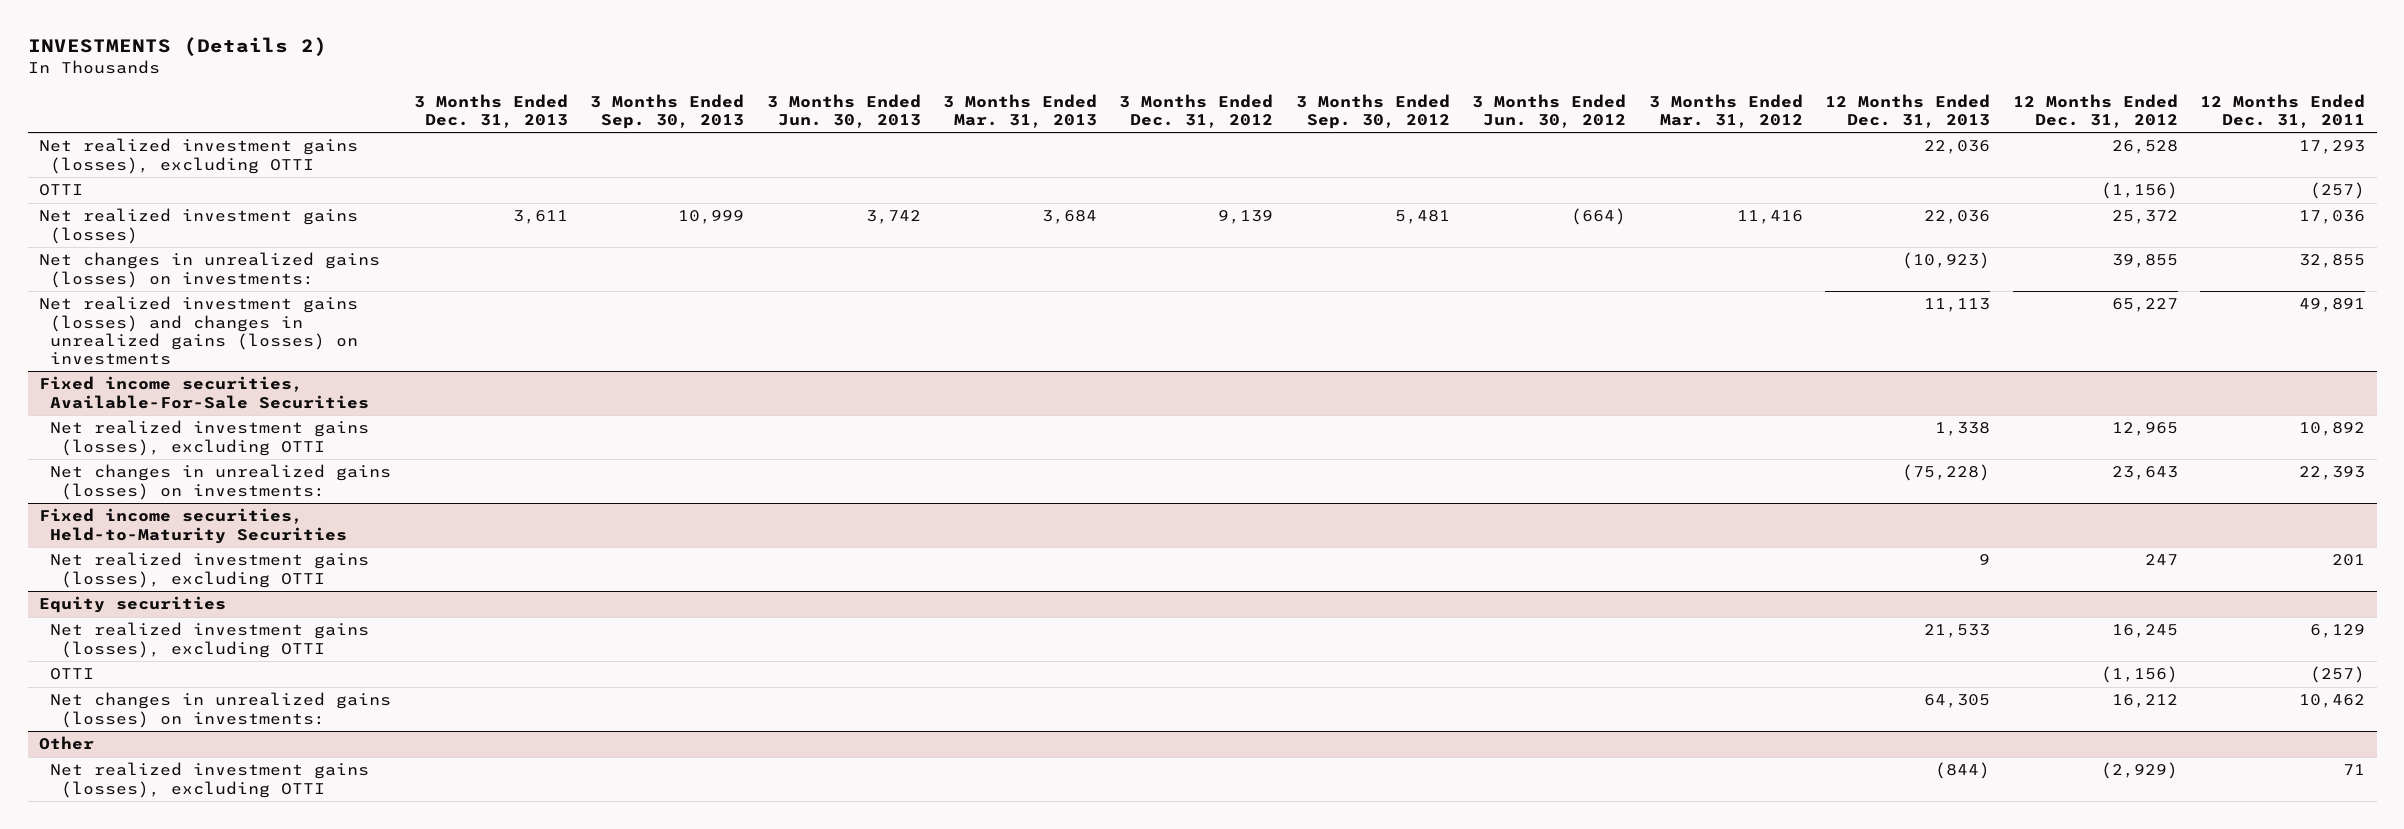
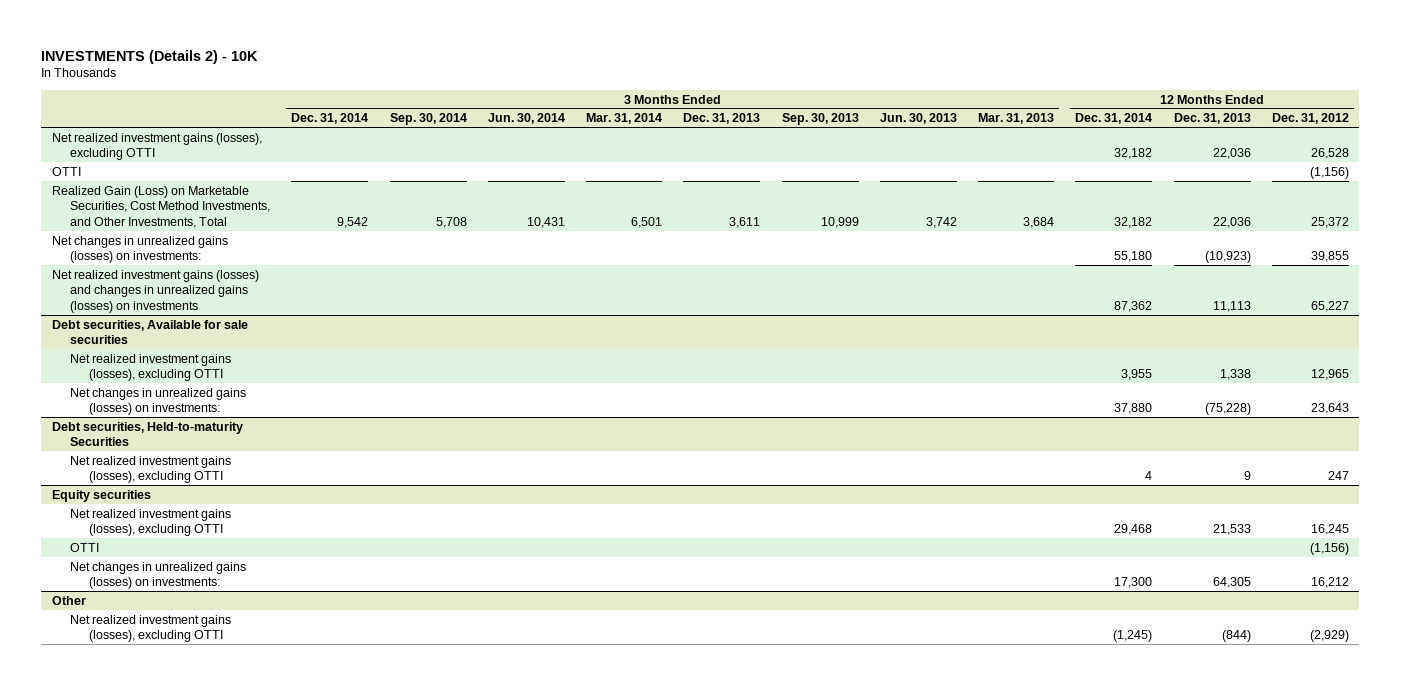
- INVESTMENTS (Details 2)
+ INVESTMENTS (Details 2) - 10K
- | 3 Months Ended Dec. 31, 2013 | 3 Months Ended Sep. 30, 2013 | 3 Months Ended Jun. 30, 2013 | 3 Months Ended Mar. 31, 2013 | 3 Months Ended Dec. 31, 2012 | 3 Months Ended Sep. 30, 2012 | 3 Months Ended Jun. 30, 2012 | 3 Months Ended Mar. 31, 2012 | 12 Months Ended Dec. 31, 2013 | 12 Months Ended Dec. 31, 2012 | 12 Months Ended Dec. 31, 2011
+ | 3 Months Ended Dec. 31, 2014 | 3 Months Ended Sep. 30, 2014 | 3 Months Ended Jun. 30, 2014 | 3 Months Ended Mar. 31, 2014 | 3 Months Ended Dec. 31, 2013 | 3 Months Ended Sep. 30, 2013 | 3 Months Ended Jun. 30, 2013 | 3 Months Ended Mar. 31, 2013 | 12 Months Ended Dec. 31, 2014 | 12 Months Ended Dec. 31, 2013 | 12 Months Ended Dec. 31, 2012
- Net realized investment gains (losses) | 3,611 | 10,999 | 3,742 | 3,684 | 9,139 | 5,481 | (664) | 11,416 | 22,036 | 25,372 | 17,036
+ Realized Gain (Loss) on Marketable Securities, Cost Method Investments, and Other Investments, Total | 9,542 | 5,708 | 10,431 | 6,501 | 3,611 | 10,999 | 3,742 | 3,684 | 32,182 | 22,036 | 25,372
- Fixed income securities, Available-For-Sale Securities
+ Debt securities, Available for sale securities
- Fixed income securities, Held-to-Maturity Securities
+ Debt securities, Held-to-maturity Securities

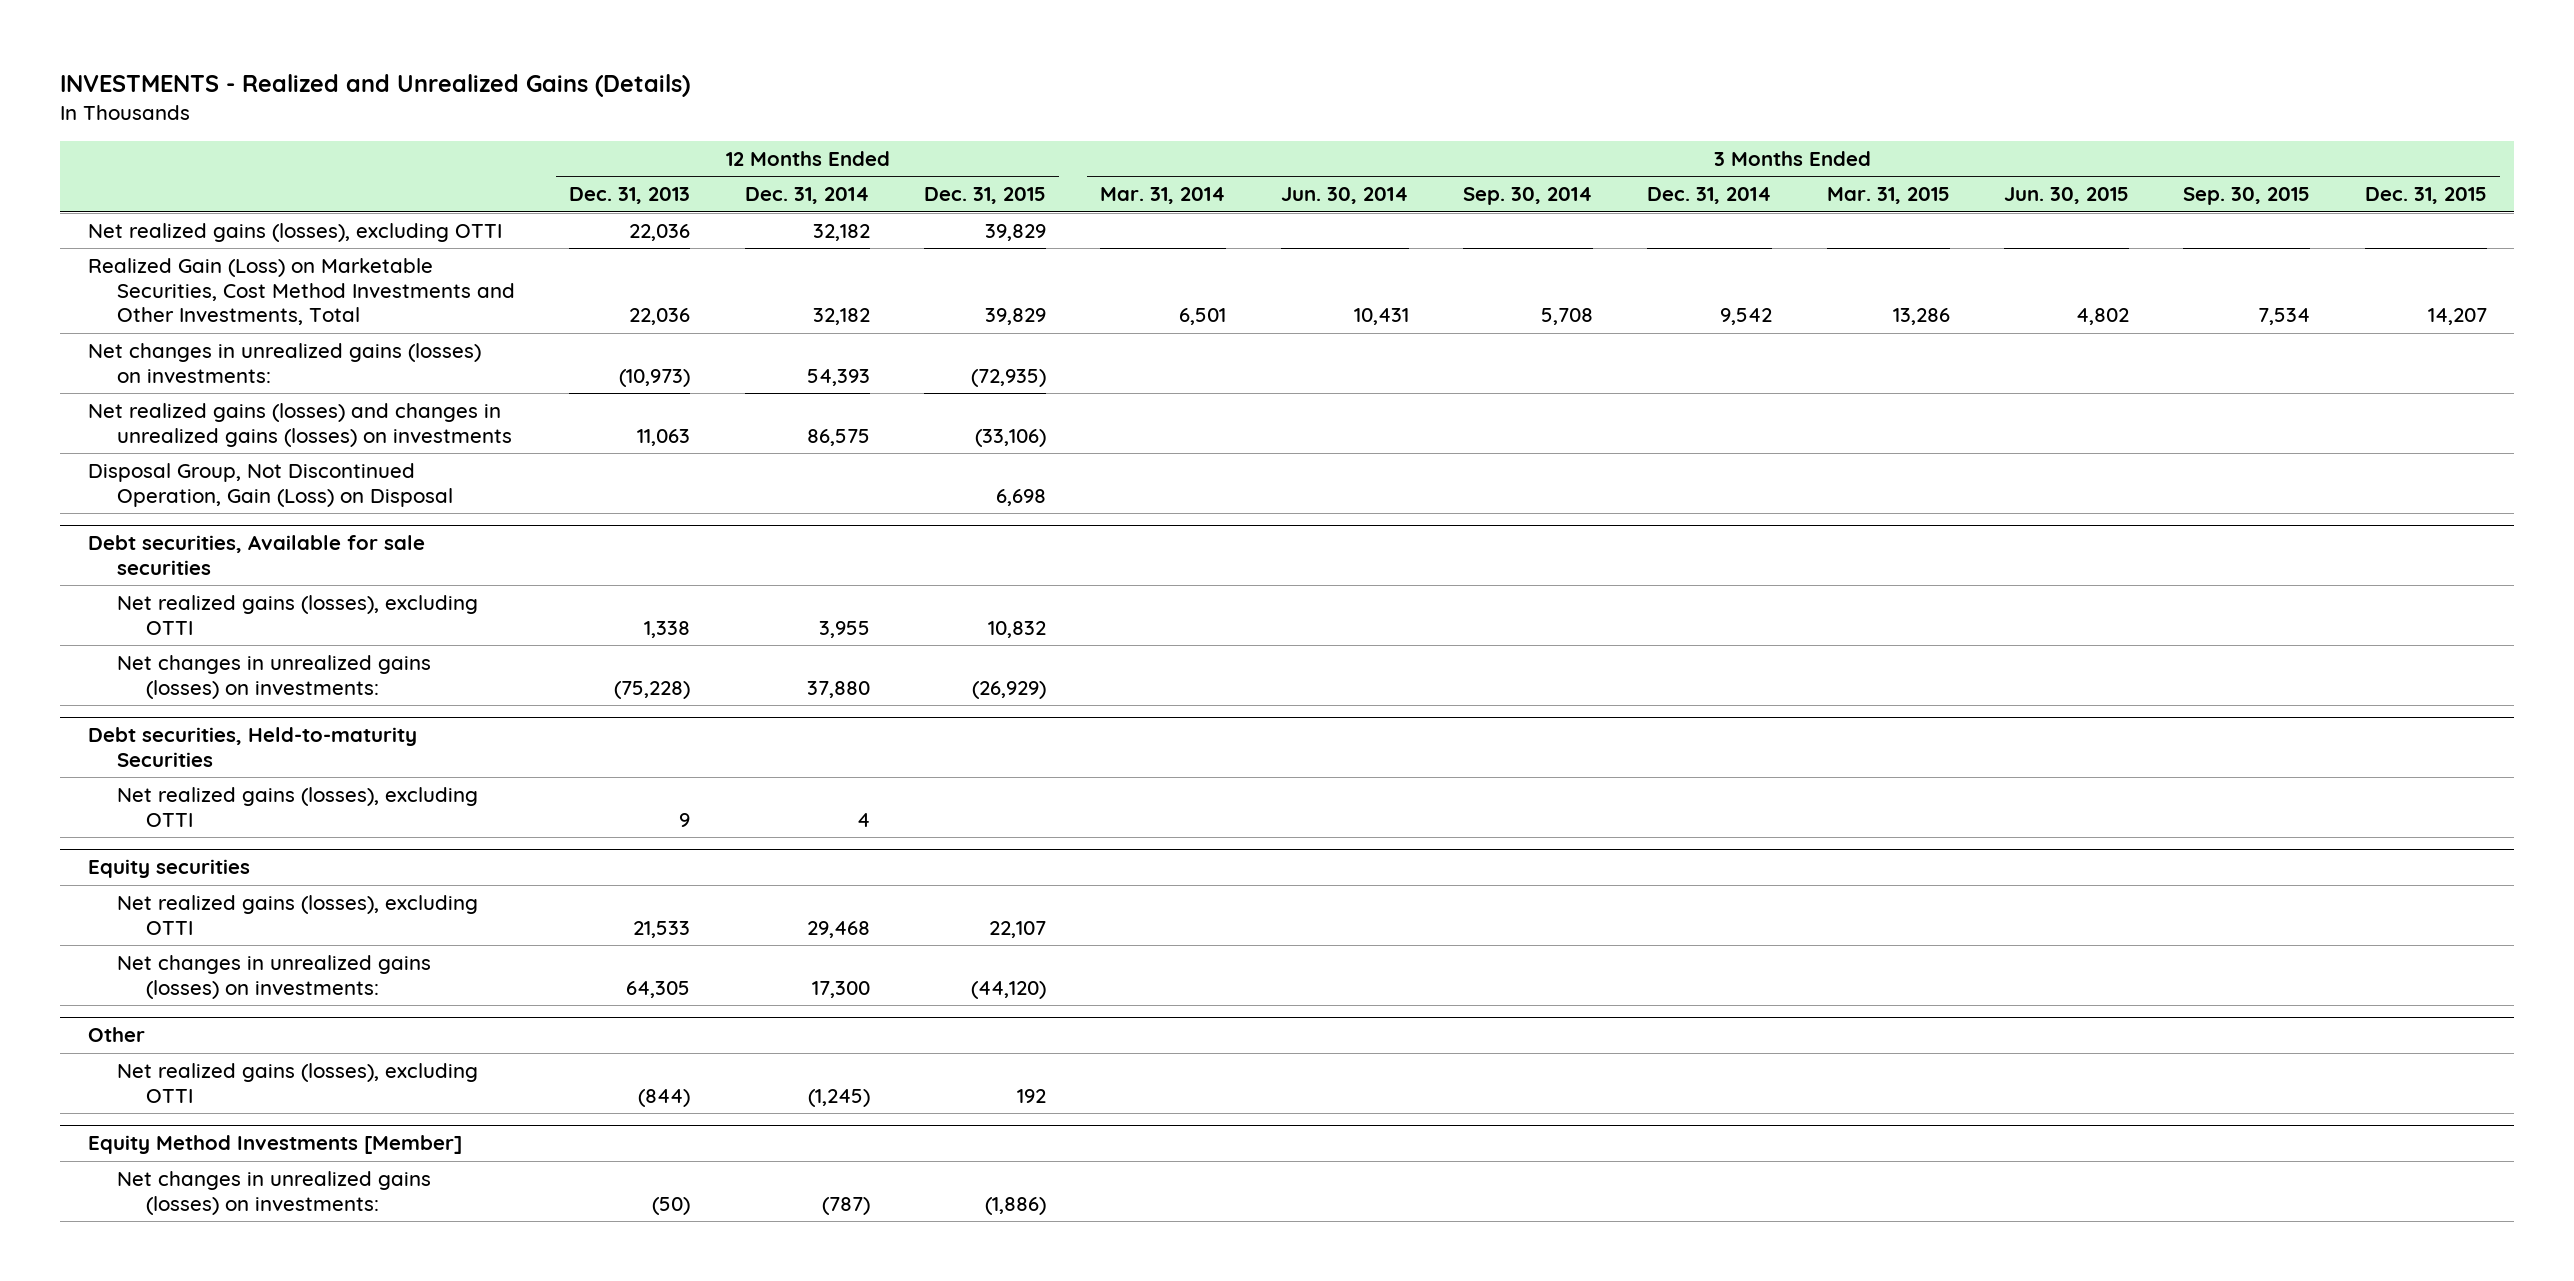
- INVESTMENTS (Details 2) - 10K
+ INVESTMENTS - Realized and Unrealized Gains (Details)
- | 3 Months Ended Dec. 31, 2014 | 3 Months Ended Sep. 30, 2014 | 3 Months Ended Jun. 30, 2014 | 3 Months Ended Mar. 31, 2014 | 3 Months Ended Dec. 31, 2013 | 3 Months Ended Sep. 30, 2013 | 3 Months Ended Jun. 30, 2013 | 3 Months Ended Mar. 31, 2013 | 12 Months Ended Dec. 31, 2014 | 12 Months Ended Dec. 31, 2013 | 12 Months Ended Dec. 31, 2012
+ | 12 Months Ended Dec. 31, 2013 | 12 Months Ended Dec. 31, 2014 | 12 Months Ended Dec. 31, 2015 | 3 Months Ended Mar. 31, 2014 | 3 Months Ended Jun. 30, 2014 | 3 Months Ended Sep. 30, 2014 | 3 Months Ended Dec. 31, 2014 | 3 Months Ended Mar. 31, 2015 | 3 Months Ended Jun. 30, 2015 | 3 Months Ended Sep. 30, 2015 | 3 Months Ended Dec. 31, 2015
- Net realized investment gains (losses), excluding OTTI | | | | | | | | | 32,182 | 22,036 | 26,528
- OTTI | | | | | | | | | | | (1,156)
- Realized Gain (Loss) on Marketable Securities, Cost Method Investments, and Other Investments, Total | 9,542 | 5,708 | 10,431 | 6,501 | 3,611 | 10,999 | 3,742 | 3,684 | 32,182 | 22,036 | 25,372
- Net changes in unrealized gains (losses) on investments: | | | | | | | | | 55,180 | (10,923) | 39,855
- Net realized investment gains (losses) and changes in unrealized gains (losses) on investments | | | | | | | | | 87,362 | 11,113 | 65,227
+ Net realized gains (losses), excluding OTTI | 22,036 | 32,182 | 39,829 | | | | | | | |
+ Realized Gain (Loss) on Marketable Securities, Cost Method Investments and Other Investments, Total | 22,036 | 32,182 | 39,829 | 6,501 | 10,431 | 5,708 | 9,542 | 13,286 | 4,802 | 7,534 | 14,207
+ Net changes in unrealized gains (losses) on investments: | (10,973) | 54,393 | (72,935) | | | | | | | |
+ Net realized gains (losses) and changes in unrealized gains (losses) on investments | 11,063 | 86,575 | (33,106) | | | | | | | |
+ Disposal Group, Not Discontinued Operation, Gain (Loss) on Disposal | | | 6,698 | | | | | | | |
@ Debt securities, Available for sale securities
- Net realized investment gains (losses), excluding OTTI | | | | | | | | | 3,955 | 1,338 | 12,965
+ Net realized gains (losses), excluding OTTI | 1,338 | 3,955 | 10,832 | | | | | | | |
@ Debt securities, Held-to-maturity Securities
- Net realized investment gains (losses), excluding OTTI | | | | | | | | | 4 | 9 | 247
+ Net realized gains (losses), excluding OTTI | 9 | 4 | | | | | | | | |
@ Equity securities
- Net realized investment gains (losses), excluding OTTI | | | | | | | | | 29,468 | 21,533 | 16,245
- OTTI | | | | | | | | | | | (1,156)
+ Net realized gains (losses), excluding OTTI | 21,533 | 29,468 | 22,107 | | | | | | | |
@ Other
- Net realized investment gains (losses), excluding OTTI | | | | | | | | | (1,245) | (844) | (2,929)
+ Net realized gains (losses), excluding OTTI | (844) | (1,245) | 192 | | | | | | | |
+ Equity Method Investments [Member]
+ Net changes in unrealized gains (losses) on investments: | (50) | (787) | (1,886) | | | | | | | |

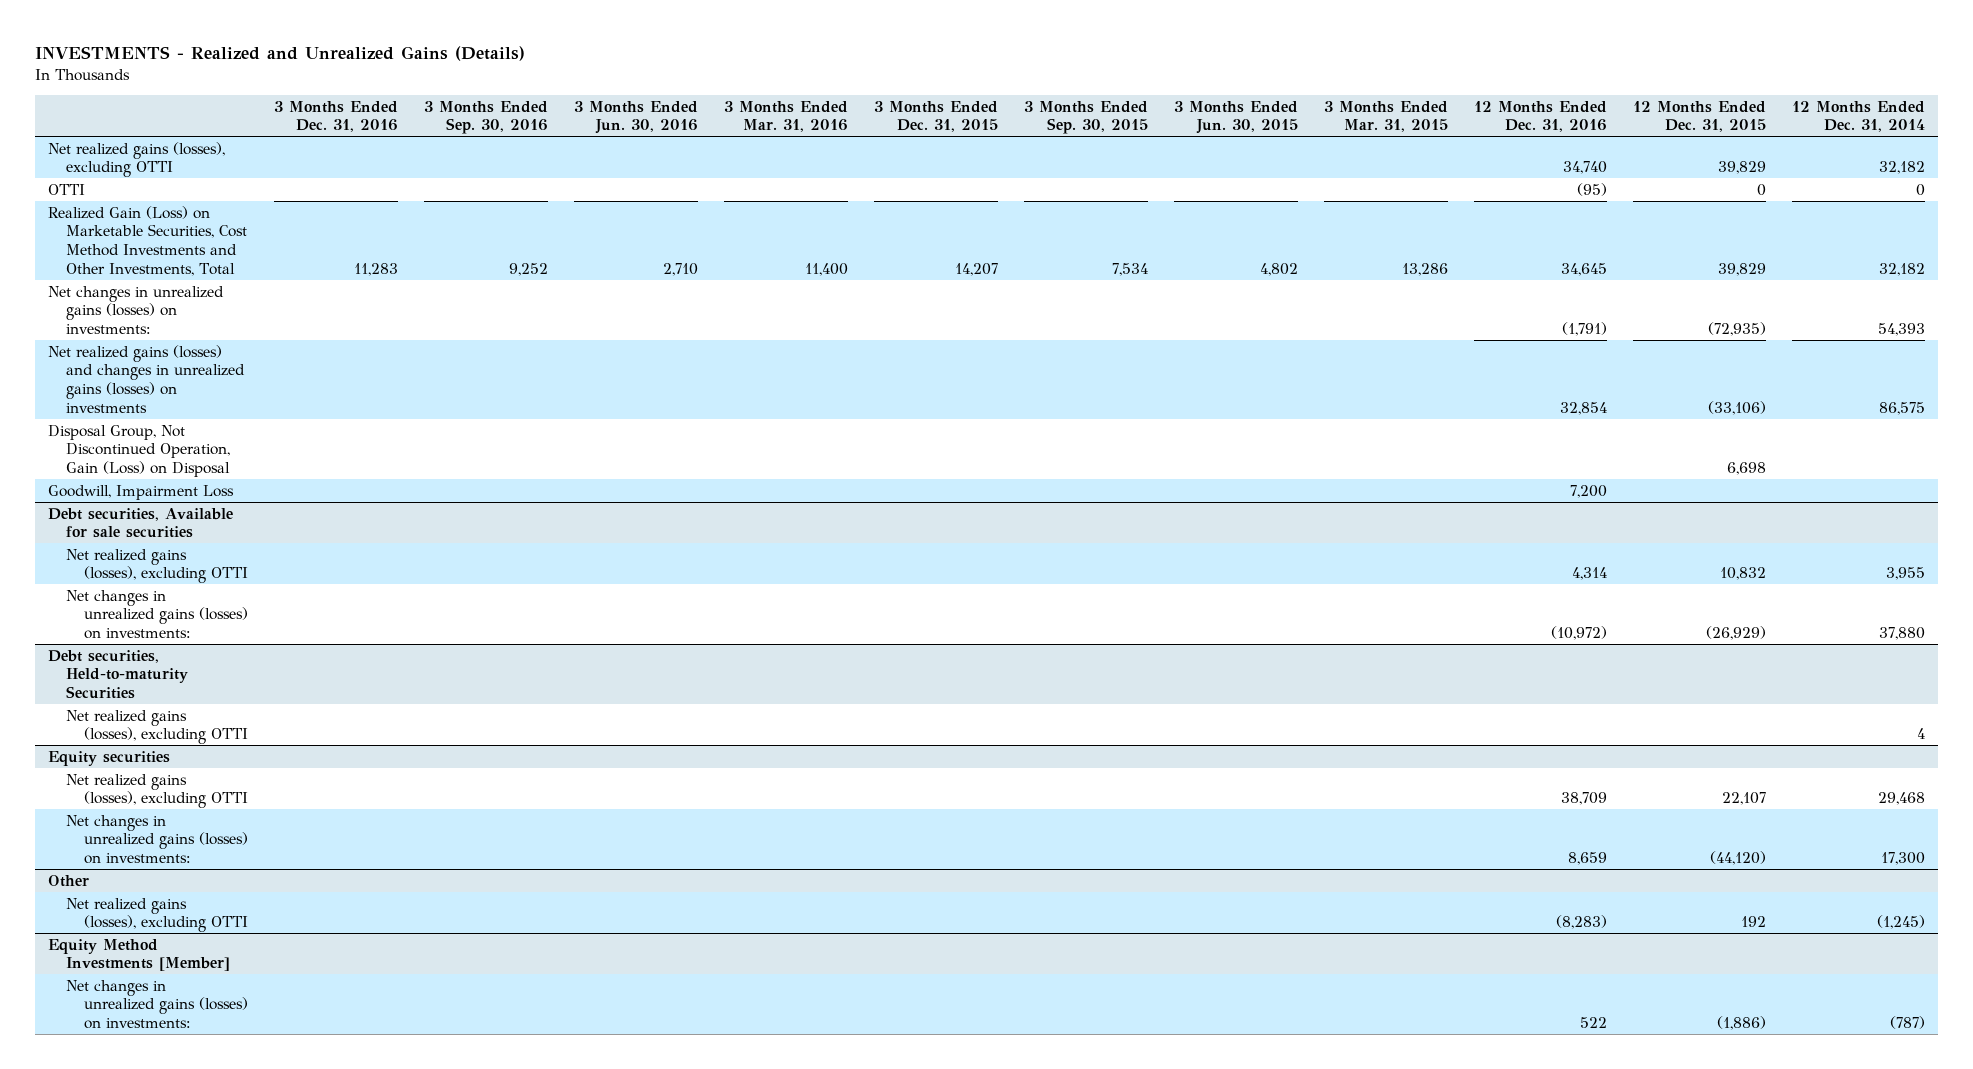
- | 12 Months Ended Dec. 31, 2013 | 12 Months Ended Dec. 31, 2014 | 12 Months Ended Dec. 31, 2015 | 3 Months Ended Mar. 31, 2014 | 3 Months Ended Jun. 30, 2014 | 3 Months Ended Sep. 30, 2014 | 3 Months Ended Dec. 31, 2014 | 3 Months Ended Mar. 31, 2015 | 3 Months Ended Jun. 30, 2015 | 3 Months Ended Sep. 30, 2015 | 3 Months Ended Dec. 31, 2015
+ | 3 Months Ended Dec. 31, 2016 | 3 Months Ended Sep. 30, 2016 | 3 Months Ended Jun. 30, 2016 | 3 Months Ended Mar. 31, 2016 | 3 Months Ended Dec. 31, 2015 | 3 Months Ended Sep. 30, 2015 | 3 Months Ended Jun. 30, 2015 | 3 Months Ended Mar. 31, 2015 | 12 Months Ended Dec. 31, 2016 | 12 Months Ended Dec. 31, 2015 | 12 Months Ended Dec. 31, 2014
+ OTTI | | | | | | | | | (95) | 0 | 0
+ Goodwill, Impairment Loss | | | | | | | | | 7,200 | |

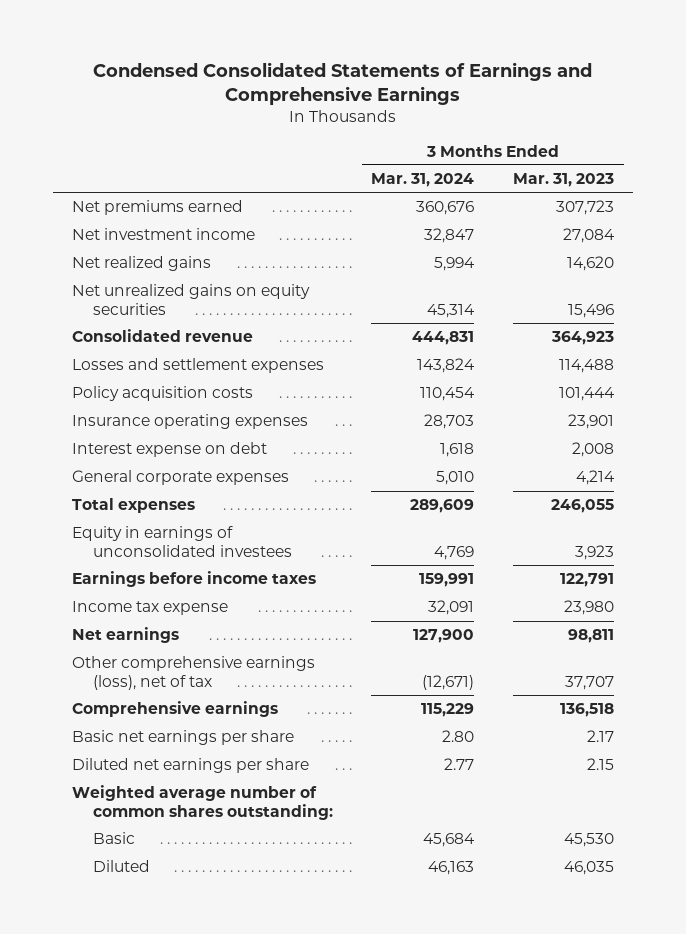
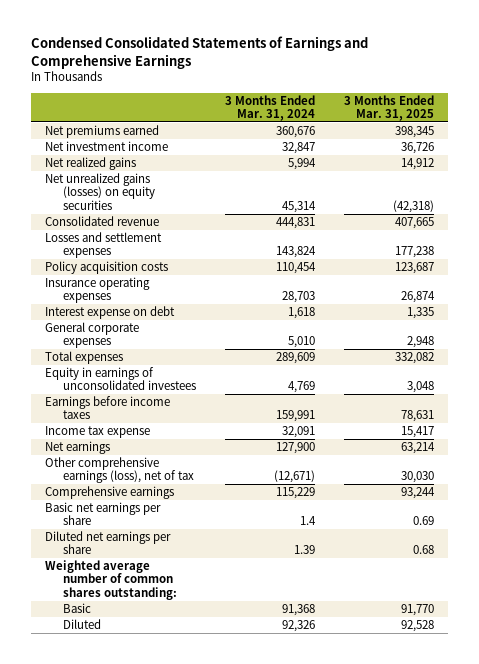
- | 3 Months Ended Mar. 31, 2024 | 3 Months Ended Mar. 31, 2023
+ | 3 Months Ended Mar. 31, 2024 | 3 Months Ended Mar. 31, 2025
- Net unrealized gains on equity securities | 45,314 | 15,496
+ Net unrealized gains (losses) on equity securities | 45,314 | (42,318)
- Basic net earnings per share | 2.80 | 2.17
- Diluted net earnings per share | 2.77 | 2.15
+ Basic net earnings per share | 1.4 | 0.69
+ Diluted net earnings per share | 1.39 | 0.68
- Basic | 45,684 | 45,530
- Diluted | 46,163 | 46,035
+ Basic | 91,368 | 91,770
+ Diluted | 92,326 | 92,528

